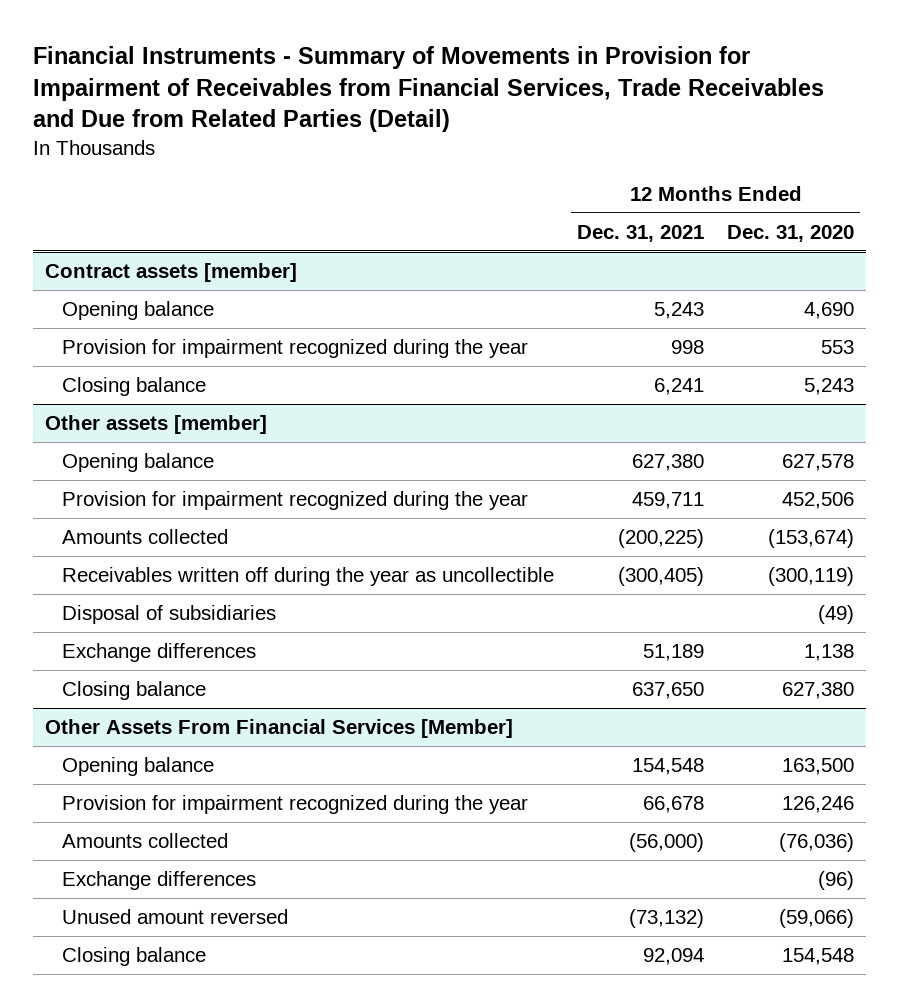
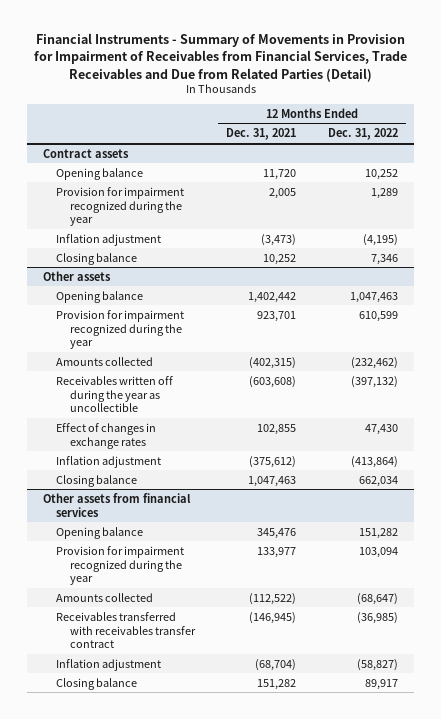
- | 12 Months Ended Dec. 31, 2021 | 12 Months Ended Dec. 31, 2020
+ | 12 Months Ended Dec. 31, 2021 | 12 Months Ended Dec. 31, 2022
- Contract assets [member]
- Opening balance | 5,243 | 4,690
- Provision for impairment recognized during the year | 998 | 553
- Closing balance | 6,241 | 5,243
- Other assets [member]
- Opening balance | 627,380 | 627,578
- Provision for impairment recognized during the year | 459,711 | 452,506
- Amounts collected | (200,225) | (153,674)
- Receivables written off during the year as uncollectible | (300,405) | (300,119)
- Disposal of subsidiaries | | (49)
- Exchange differences | 51,189 | 1,138
- Closing balance | 637,650 | 627,380
- Other Assets From Financial Services [Member]
- Opening balance | 154,548 | 163,500
- Provision for impairment recognized during the year | 66,678 | 126,246
- Amounts collected | (56,000) | (76,036)
- Exchange differences | | (96)
- Unused amount reversed | (73,132) | (59,066)
- Closing balance | 92,094 | 154,548
+ Contract assets
+ Opening balance | 11,720 | 10,252
+ Provision for impairment recognized during the year | 2,005 | 1,289
+ Inflation adjustment | (3,473) | (4,195)
+ Closing balance | 10,252 | 7,346
+ Other assets
+ Opening balance | 1,402,442 | 1,047,463
+ Provision for impairment recognized during the year | 923,701 | 610,599
+ Amounts collected | (402,315) | (232,462)
+ Receivables written off during the year as uncollectible | (603,608) | (397,132)
+ Effect of changes in exchange rates | 102,855 | 47,430
+ Inflation adjustment | (375,612) | (413,864)
+ Closing balance | 1,047,463 | 662,034
+ Other assets from financial services
+ Opening balance | 345,476 | 151,282
+ Provision for impairment recognized during the year | 133,977 | 103,094
+ Amounts collected | (112,522) | (68,647)
+ Receivables transferred with receivables transfer contract | (146,945) | (36,985)
+ Inflation adjustment | (68,704) | (58,827)
+ Closing balance | 151,282 | 89,917

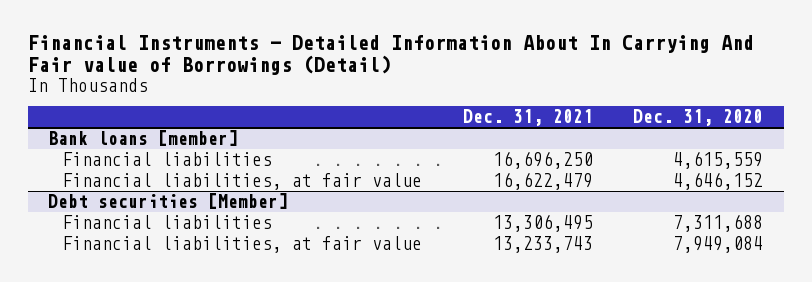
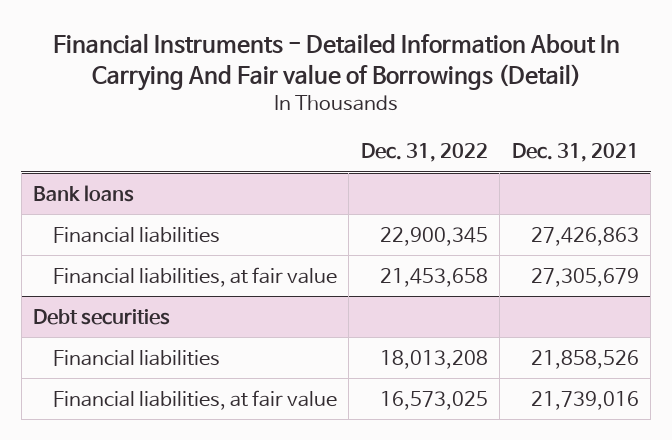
- | Dec. 31, 2021 | Dec. 31, 2020
+ | Dec. 31, 2022 | Dec. 31, 2021
- Bank loans [member]
- Financial liabilities | 16,696,250 | 4,615,559
- Financial liabilities, at fair value | 16,622,479 | 4,646,152
- Debt securities [Member]
- Financial liabilities | 13,306,495 | 7,311,688
- Financial liabilities, at fair value | 13,233,743 | 7,949,084
+ Bank loans
+ Financial liabilities | 22,900,345 | 27,426,863
+ Financial liabilities, at fair value | 21,453,658 | 27,305,679
+ Debt securities
+ Financial liabilities | 18,013,208 | 21,858,526
+ Financial liabilities, at fair value | 16,573,025 | 21,739,016

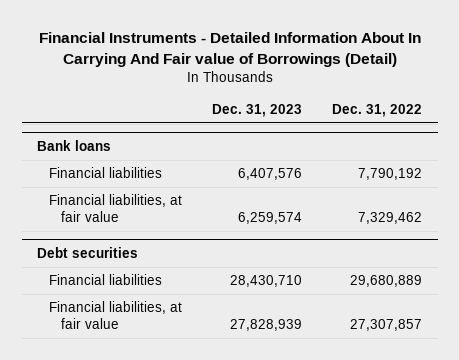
- | Dec. 31, 2022 | Dec. 31, 2021
+ | Dec. 31, 2023 | Dec. 31, 2022
@ Bank loans
- Financial liabilities | 22,900,345 | 27,426,863
- Financial liabilities, at fair value | 21,453,658 | 27,305,679
+ Financial liabilities | 6,407,576 | 7,790,192
+ Financial liabilities, at fair value | 6,259,574 | 7,329,462
@ Debt securities
- Financial liabilities | 18,013,208 | 21,858,526
- Financial liabilities, at fair value | 16,573,025 | 21,739,016
+ Financial liabilities | 28,430,710 | 29,680,889
+ Financial liabilities, at fair value | 27,828,939 | 27,307,857

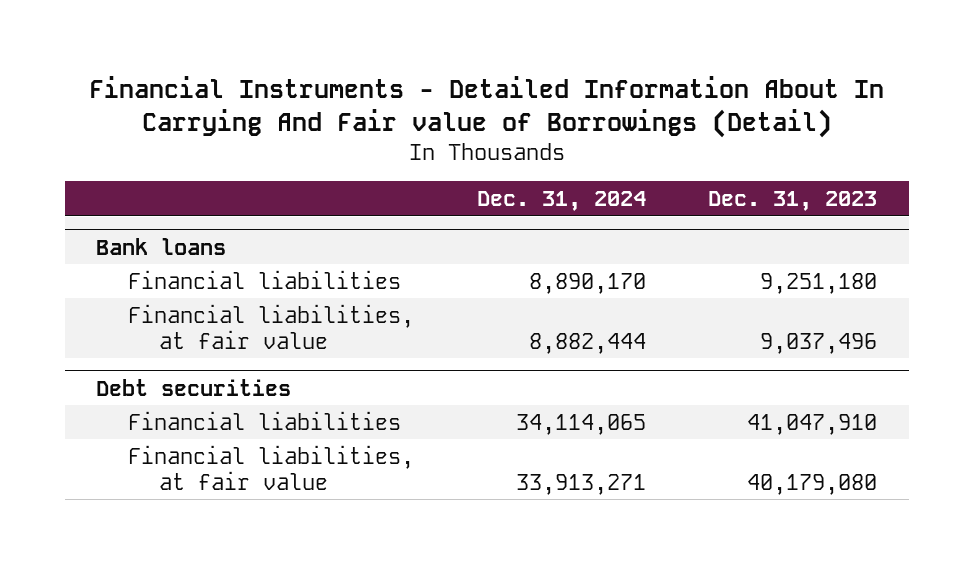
- | Dec. 31, 2023 | Dec. 31, 2022
+ | Dec. 31, 2024 | Dec. 31, 2023
@ Bank loans
- Financial liabilities | 6,407,576 | 7,790,192
- Financial liabilities, at fair value | 6,259,574 | 7,329,462
+ Financial liabilities | 8,890,170 | 9,251,180
+ Financial liabilities, at fair value | 8,882,444 | 9,037,496
@ Debt securities
- Financial liabilities | 28,430,710 | 29,680,889
- Financial liabilities, at fair value | 27,828,939 | 27,307,857
+ Financial liabilities | 34,114,065 | 41,047,910
+ Financial liabilities, at fair value | 33,913,271 | 40,179,080

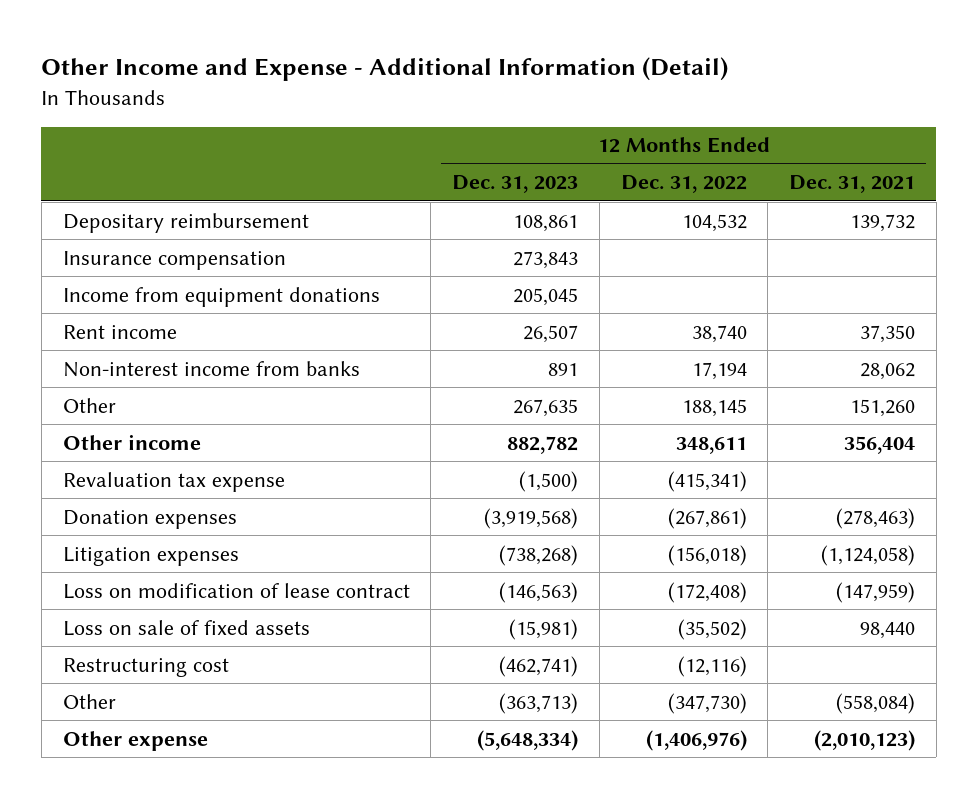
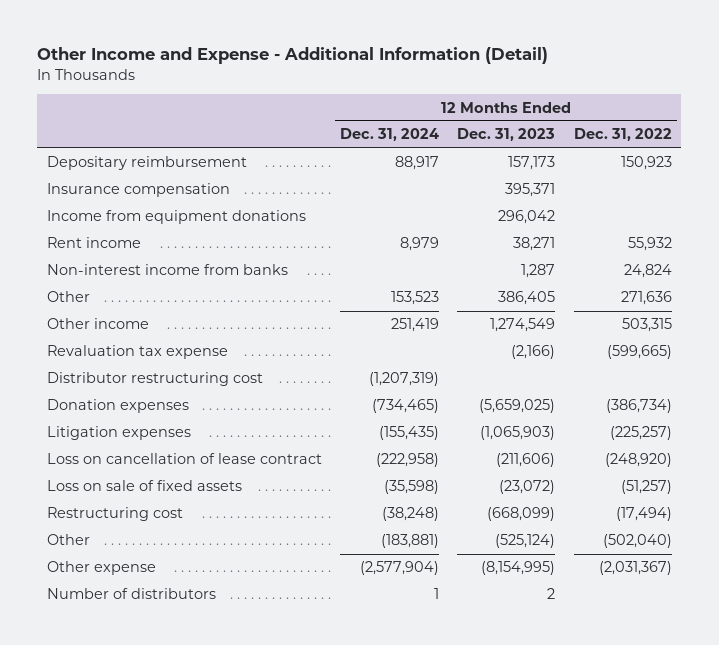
- | 12 Months Ended Dec. 31, 2023 | 12 Months Ended Dec. 31, 2022 | 12 Months Ended Dec. 31, 2021
+ | 12 Months Ended Dec. 31, 2024 | 12 Months Ended Dec. 31, 2023 | 12 Months Ended Dec. 31, 2022
- Depositary reimbursement | 108,861 | 104,532 | 139,732
- Insurance compensation | 273,843 | |
- Income from equipment donations | 205,045 | |
- Rent income | 26,507 | 38,740 | 37,350
- Non-interest income from banks | 891 | 17,194 | 28,062
- Other | 267,635 | 188,145 | 151,260
- Other income | 882,782 | 348,611 | 356,404
- Revaluation tax expense | (1,500) | (415,341) |
- Donation expenses | (3,919,568) | (267,861) | (278,463)
- Litigation expenses | (738,268) | (156,018) | (1,124,058)
- Loss on modification of lease contract | (146,563) | (172,408) | (147,959)
- Loss on sale of fixed assets | (15,981) | (35,502) | 98,440
- Restructuring cost | (462,741) | (12,116) |
- Other | (363,713) | (347,730) | (558,084)
- Other expense | (5,648,334) | (1,406,976) | (2,010,123)
+ Depositary reimbursement | 88,917 | 157,173 | 150,923
+ Insurance compensation | | 395,371 |
+ Income from equipment donations | | 296,042 |
+ Rent income | 8,979 | 38,271 | 55,932
+ Non-interest income from banks | | 1,287 | 24,824
+ Other | 153,523 | 386,405 | 271,636
+ Other income | 251,419 | 1,274,549 | 503,315
+ Revaluation tax expense | | (2,166) | (599,665)
+ Distributor restructuring cost | (1,207,319) | |
+ Donation expenses | (734,465) | (5,659,025) | (386,734)
+ Litigation expenses | (155,435) | (1,065,903) | (225,257)
+ Loss on cancellation of lease contract | (222,958) | (211,606) | (248,920)
+ Loss on sale of fixed assets | (35,598) | (23,072) | (51,257)
+ Restructuring cost | (38,248) | (668,099) | (17,494)
+ Other | (183,881) | (525,124) | (502,040)
+ Other expense | (2,577,904) | (8,154,995) | (2,031,367)
+ Number of distributors | 1 | 2 |

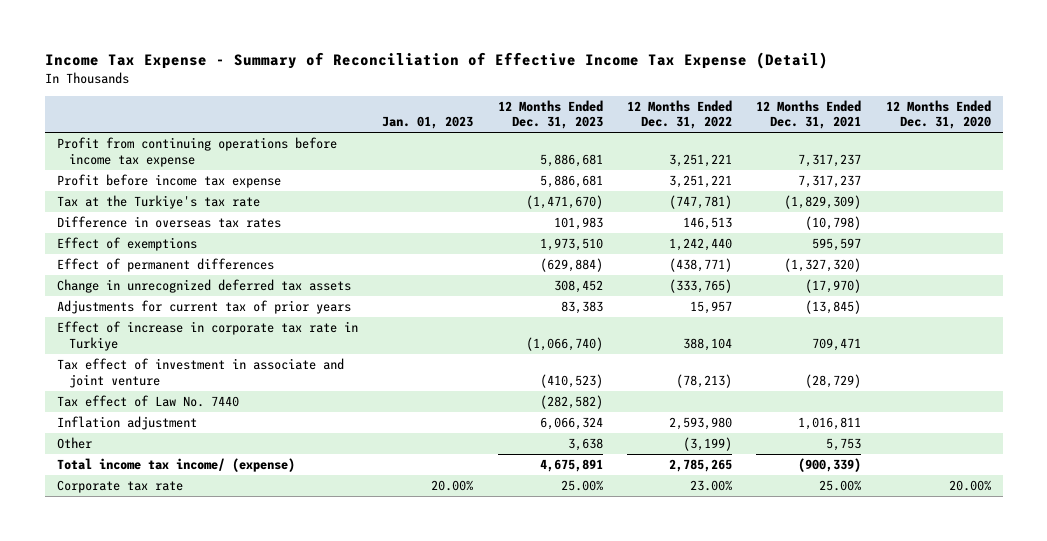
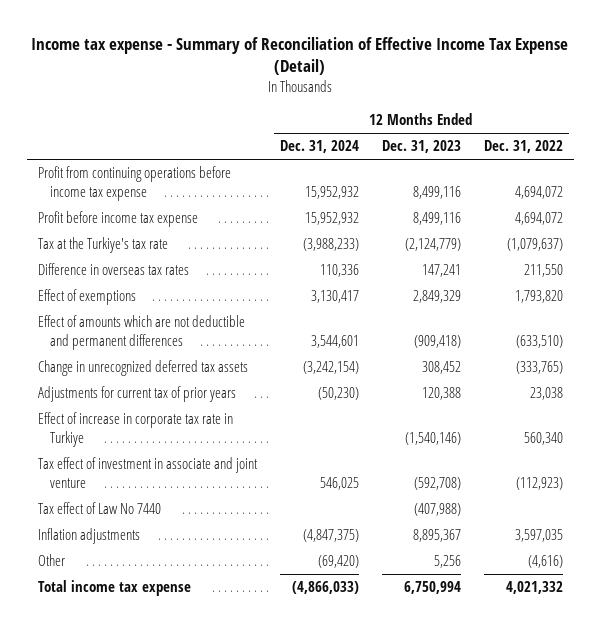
- Income Tax Expense - Summary of Reconciliation of Effective Income Tax Expense (Detail)
+ Income tax expense - Summary of Reconciliation of Effective Income Tax Expense (Detail)
- | Jan. 01, 2023 | 12 Months Ended Dec. 31, 2023 | 12 Months Ended Dec. 31, 2022 | 12 Months Ended Dec. 31, 2021 | 12 Months Ended Dec. 31, 2020
+ | 12 Months Ended Dec. 31, 2024 | 12 Months Ended Dec. 31, 2023 | 12 Months Ended Dec. 31, 2022
- Profit from continuing operations before income tax expense | | 5,886,681 | 3,251,221 | 7,317,237 |
- Profit before income tax expense | | 5,886,681 | 3,251,221 | 7,317,237 |
- Tax at the Turkiye's tax rate | | (1,471,670) | (747,781) | (1,829,309) |
- Difference in overseas tax rates | | 101,983 | 146,513 | (10,798) |
- Effect of exemptions | | 1,973,510 | 1,242,440 | 595,597 |
- Effect of permanent differences | | (629,884) | (438,771) | (1,327,320) |
+ Profit from continuing operations before income tax expense | 15,952,932 | 8,499,116 | 4,694,072
+ Profit before income tax expense | 15,952,932 | 8,499,116 | 4,694,072
+ Tax at the Turkiye's tax rate | (3,988,233) | (2,124,779) | (1,079,637)
+ Difference in overseas tax rates | 110,336 | 147,241 | 211,550
+ Effect of exemptions | 3,130,417 | 2,849,329 | 1,793,820
+ Effect of amounts which are not deductible and permanent differences | 3,544,601 | (909,418) | (633,510)
- Adjustments for current tax of prior years | | 83,383 | 15,957 | (13,845) |
- Effect of increase in corporate tax rate in Turkiye | | (1,066,740) | 388,104 | 709,471 |
- Tax effect of investment in associate and joint venture | | (410,523) | (78,213) | (28,729) |
- Tax effect of Law No. 7440 | | (282,582) | | |
- Inflation adjustment | | 6,066,324 | 2,593,980 | 1,016,811 |
- Other | | 3,638 | (3,199) | 5,753 |
- Total income tax income/ (expense) | | 4,675,891 | 2,785,265 | (900,339) |
- Corporate tax rate | 20.00% | 25.00% | 23.00% | 25.00% | 20.00%
+ Adjustments for current tax of prior years | (50,230) | 120,388 | 23,038
+ Effect of increase in corporate tax rate in Turkiye | | (1,540,146) | 560,340
+ Tax effect of investment in associate and joint venture | 546,025 | (592,708) | (112,923)
+ Tax effect of Law No 7440 | | (407,988) |
+ Inflation adjustments | (4,847,375) | 8,895,367 | 3,597,035
+ Other | (69,420) | 5,256 | (4,616)
+ Total income tax expense | (4,866,033) | 6,750,994 | 4,021,332

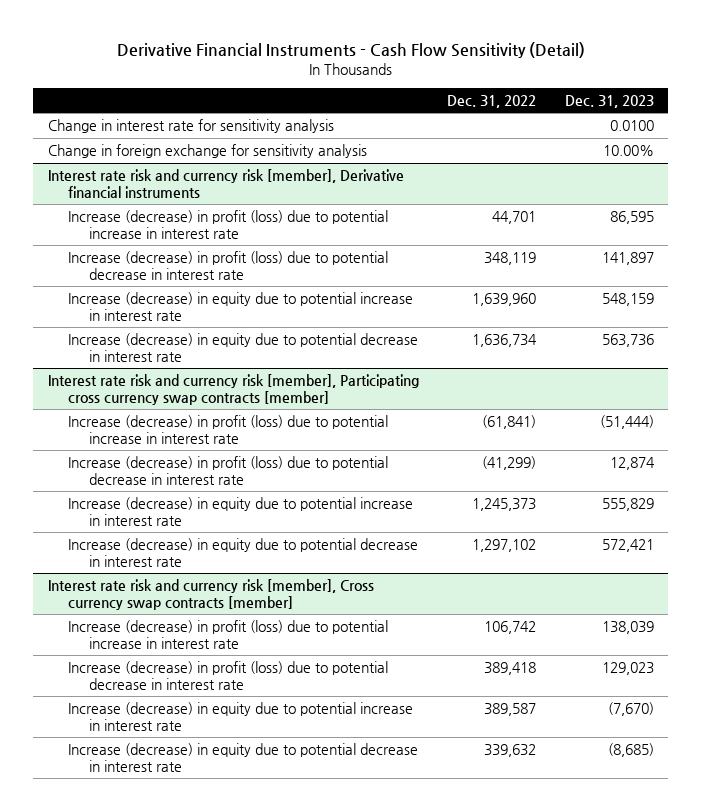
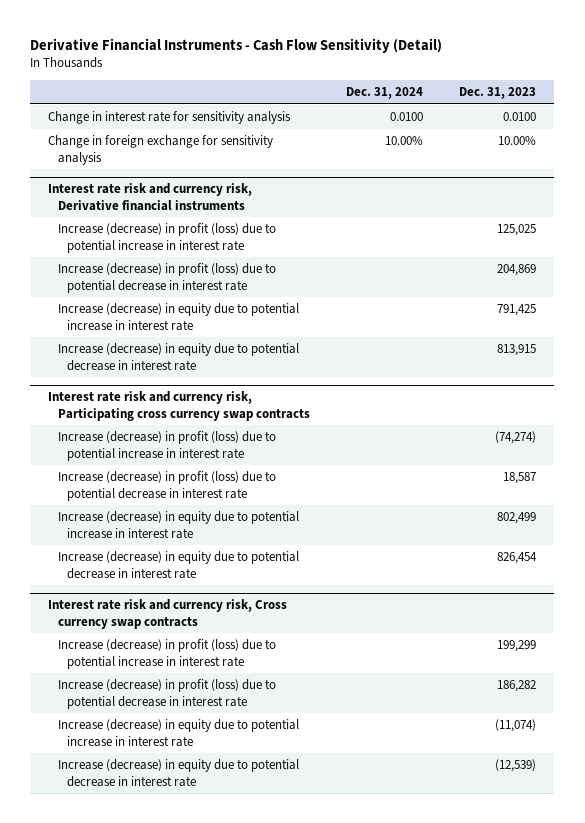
- | Dec. 31, 2022 | Dec. 31, 2023
+ | Dec. 31, 2024 | Dec. 31, 2023
- Interest rate risk and currency risk [member], Derivative financial instruments
- Increase (decrease) in profit (loss) due to potential increase in interest rate | 44,701 | 86,595
- Increase (decrease) in profit (loss) due to potential decrease in interest rate | 348,119 | 141,897
- Increase (decrease) in equity due to potential increase in interest rate | 1,639,960 | 548,159
- Increase (decrease) in equity due to potential decrease in interest rate | 1,636,734 | 563,736
- Interest rate risk and currency risk [member], Participating cross currency swap contracts [member]
- Increase (decrease) in profit (loss) due to potential increase in interest rate | (61,841) | (51,444)
- Increase (decrease) in profit (loss) due to potential decrease in interest rate | (41,299) | 12,874
- Increase (decrease) in equity due to potential increase in interest rate | 1,245,373 | 555,829
- Increase (decrease) in equity due to potential decrease in interest rate | 1,297,102 | 572,421
- Interest rate risk and currency risk [member], Cross currency swap contracts [member]
- Increase (decrease) in profit (loss) due to potential increase in interest rate | 106,742 | 138,039
- Increase (decrease) in profit (loss) due to potential decrease in interest rate | 389,418 | 129,023
- Increase (decrease) in equity due to potential increase in interest rate | 389,587 | (7,670)
- Increase (decrease) in equity due to potential decrease in interest rate | 339,632 | (8,685)
+ Interest rate risk and currency risk, Derivative financial instruments
+ Increase (decrease) in profit (loss) due to potential increase in interest rate | | 125,025
+ Increase (decrease) in profit (loss) due to potential decrease in interest rate | | 204,869
+ Increase (decrease) in equity due to potential increase in interest rate | | 791,425
+ Increase (decrease) in equity due to potential decrease in interest rate | | 813,915
+ Interest rate risk and currency risk, Participating cross currency swap contracts
+ Increase (decrease) in profit (loss) due to potential increase in interest rate | | (74,274)
+ Increase (decrease) in profit (loss) due to potential decrease in interest rate | | 18,587
+ Increase (decrease) in equity due to potential increase in interest rate | | 802,499
+ Increase (decrease) in equity due to potential decrease in interest rate | | 826,454
+ Interest rate risk and currency risk, Cross currency swap contracts
+ Increase (decrease) in profit (loss) due to potential increase in interest rate | | 199,299
+ Increase (decrease) in profit (loss) due to potential decrease in interest rate | | 186,282
+ Increase (decrease) in equity due to potential increase in interest rate | | (11,074)
+ Increase (decrease) in equity due to potential decrease in interest rate | | (12,539)

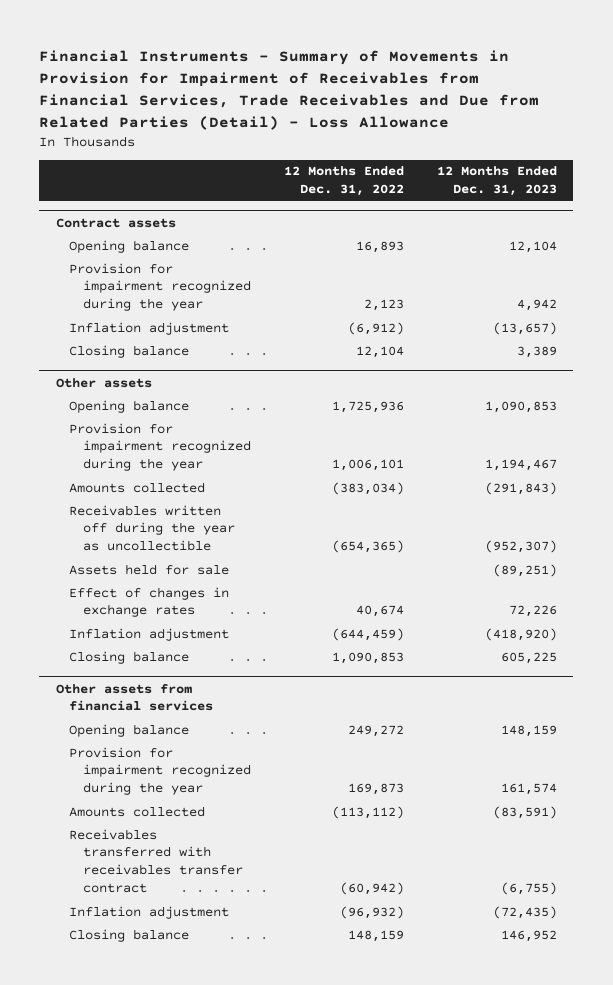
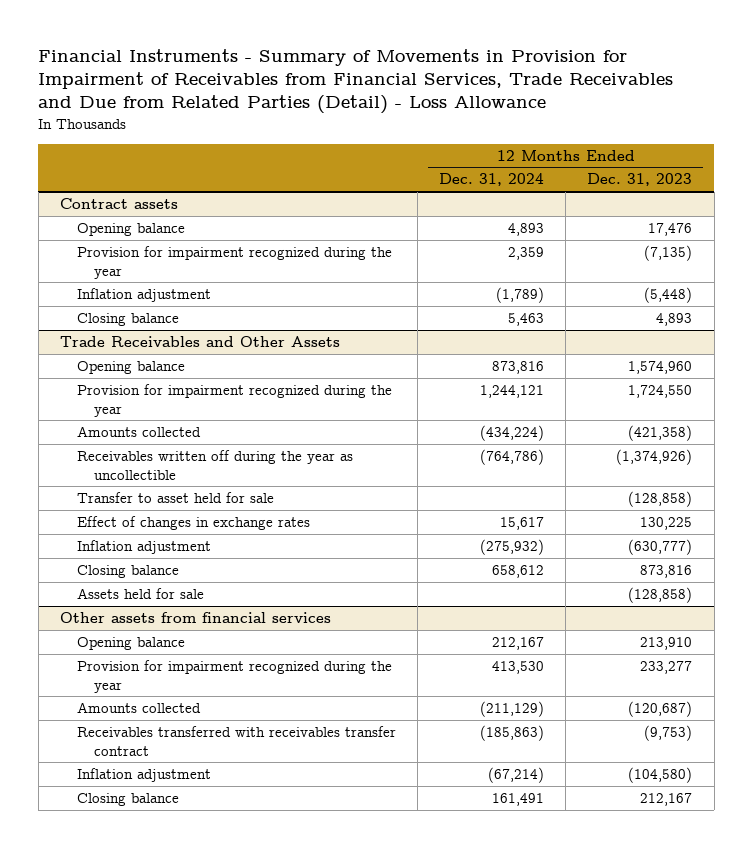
- | 12 Months Ended Dec. 31, 2022 | 12 Months Ended Dec. 31, 2023
+ | 12 Months Ended Dec. 31, 2024 | 12 Months Ended Dec. 31, 2023
@ Contract assets
- Opening balance | 16,893 | 12,104
- Provision for impairment recognized during the year | 2,123 | 4,942
- Inflation adjustment | (6,912) | (13,657)
- Closing balance | 12,104 | 3,389
- Other assets
- Opening balance | 1,725,936 | 1,090,853
- Provision for impairment recognized during the year | 1,006,101 | 1,194,467
- Amounts collected | (383,034) | (291,843)
- Receivables written off during the year as uncollectible | (654,365) | (952,307)
- Assets held for sale | | (89,251)
- Effect of changes in exchange rates | 40,674 | 72,226
- Inflation adjustment | (644,459) | (418,920)
- Closing balance | 1,090,853 | 605,225
@ Contract assets
+ Opening balance | 4,893 | 17,476
+ Provision for impairment recognized during the year | 2,359 | (7,135)
+ Inflation adjustment | (1,789) | (5,448)
+ Closing balance | 5,463 | 4,893
+ Trade Receivables and Other Assets
+ Opening balance | 873,816 | 1,574,960
+ Provision for impairment recognized during the year | 1,244,121 | 1,724,550
+ Amounts collected | (434,224) | (421,358)
+ Receivables written off during the year as uncollectible | (764,786) | (1,374,926)
+ Transfer to asset held for sale | | (128,858)
+ Effect of changes in exchange rates | 15,617 | 130,225
+ Inflation adjustment | (275,932) | (630,777)
+ Closing balance | 658,612 | 873,816
+ Assets held for sale | | (128,858)
@ Other assets from financial services
- Opening balance | 249,272 | 148,159
- Provision for impairment recognized during the year | 169,873 | 161,574
- Amounts collected | (113,112) | (83,591)
- Receivables transferred with receivables transfer contract | (60,942) | (6,755)
- Inflation adjustment | (96,932) | (72,435)
- Closing balance | 148,159 | 146,952
+ Opening balance | 212,167 | 213,910
+ Provision for impairment recognized during the year | 413,530 | 233,277
+ Amounts collected | (211,129) | (120,687)
+ Receivables transferred with receivables transfer contract | (185,863) | (9,753)
+ Inflation adjustment | (67,214) | (104,580)
+ Closing balance | 161,491 | 212,167

